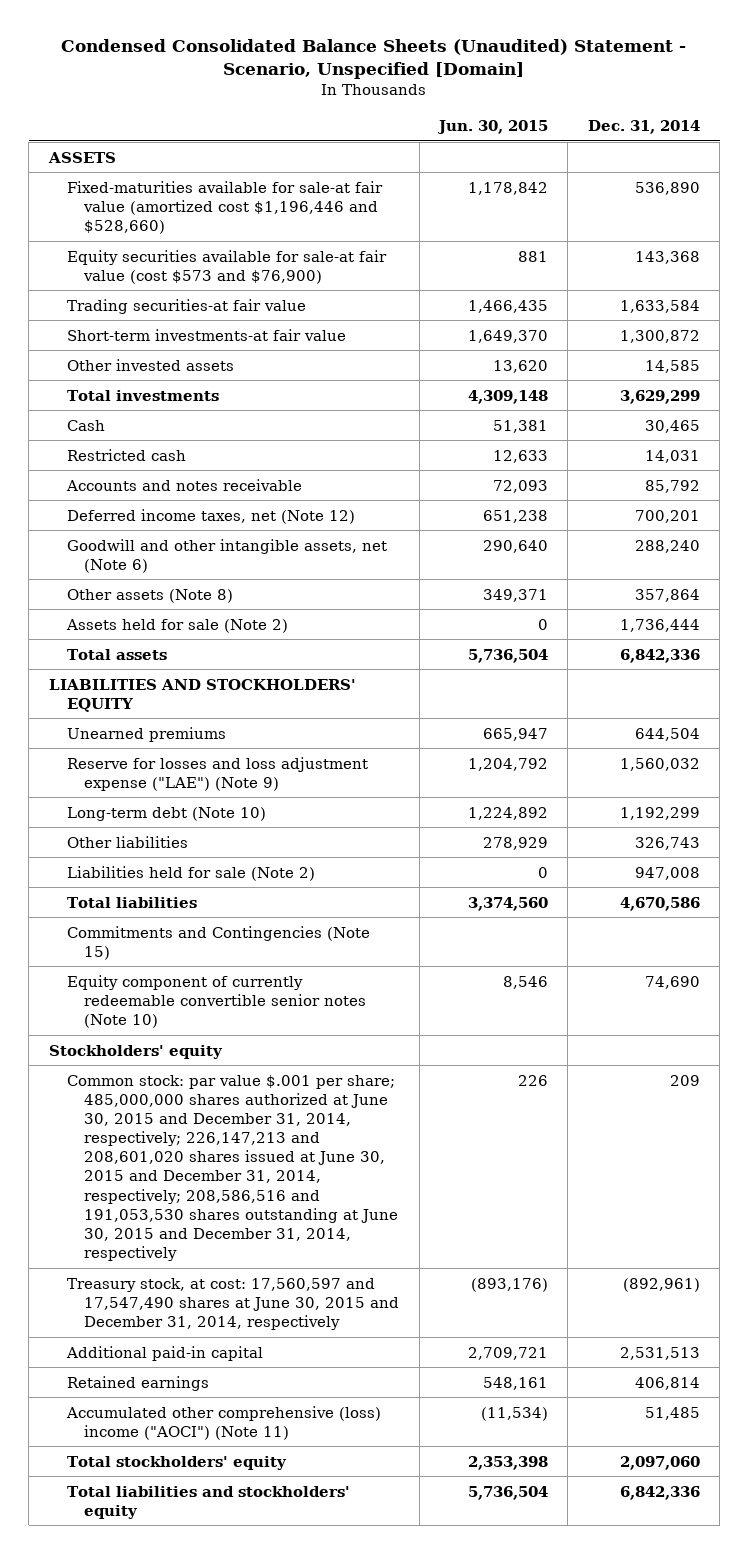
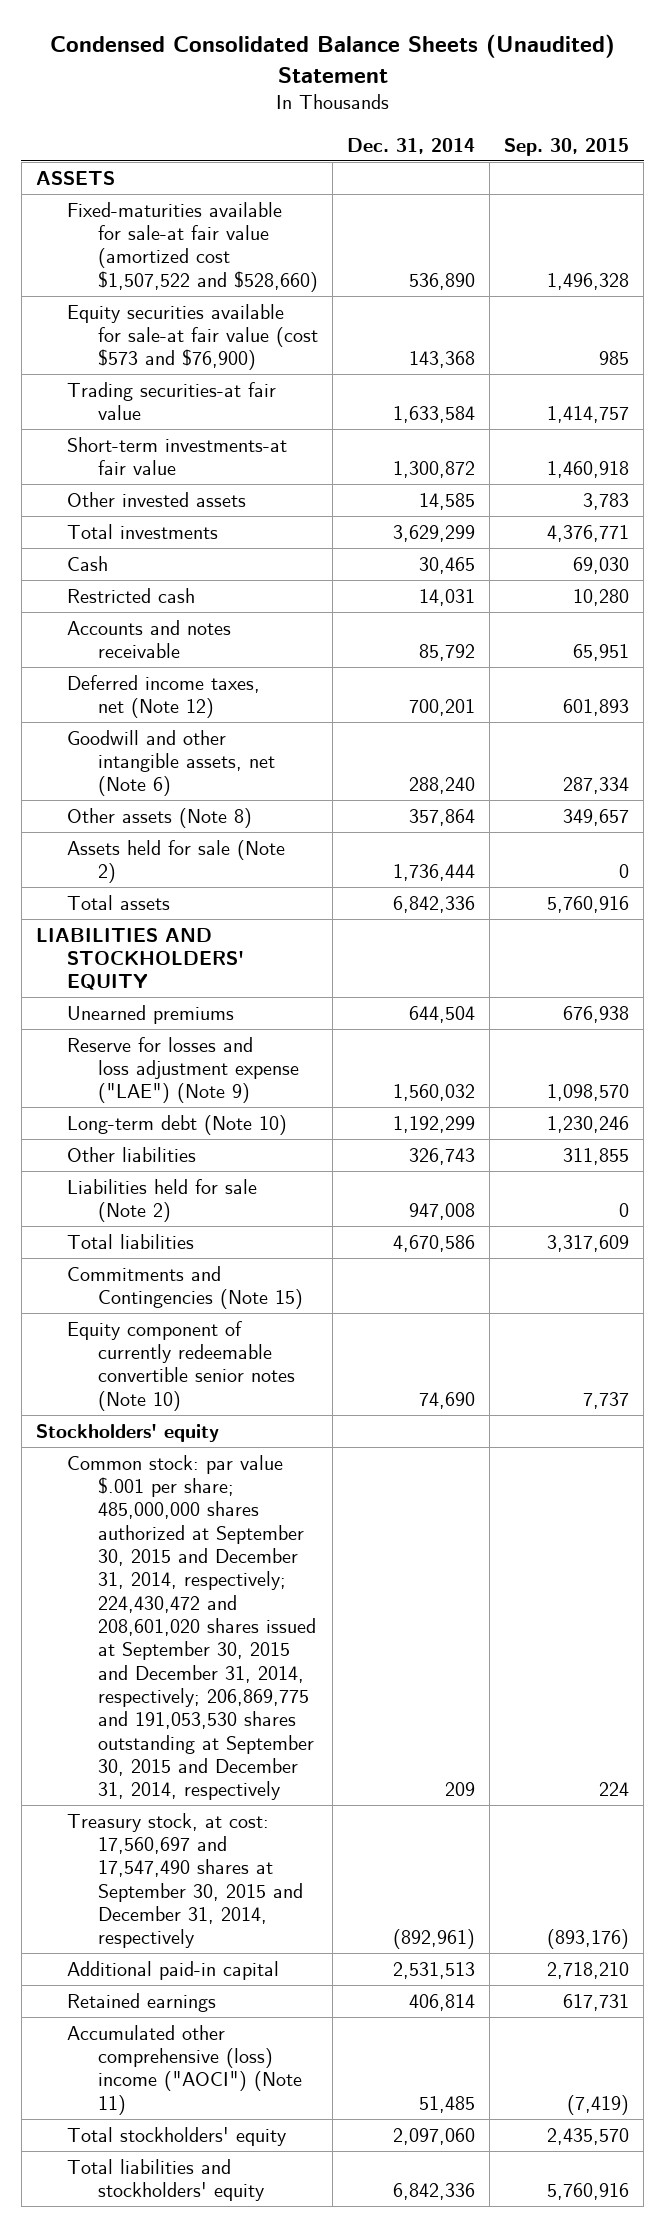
- Condensed Consolidated Balance Sheets (Unaudited) Statement - Scenario, Unspecified [Domain]
+ Condensed Consolidated Balance Sheets (Unaudited) Statement
- | Jun. 30, 2015 | Dec. 31, 2014
+ | Dec. 31, 2014 | Sep. 30, 2015
- Fixed-maturities available for sale-at fair value (amortized cost $1,196,446 and $528,660) | 1,178,842 | 536,890
+ Fixed-maturities available for sale-at fair value (amortized cost $1,507,522 and $528,660) | 536,890 | 1,496,328
- Common stock: par value $.001 per share; 485,000,000 shares authorized at June 30, 2015 and December 31, 2014, respectively; 226,147,213 and 208,601,020 shares issued at June 30, 2015 and December 31, 2014, respectively; 208,586,516 and 191,053,530 shares outstanding at June 30, 2015 and December 31, 2014, respectively | 226 | 209
- Treasury stock, at cost: 17,560,597 and 17,547,490 shares at June 30, 2015 and December 31, 2014, respectively | (893,176) | (892,961)
+ Common stock: par value $.001 per share; 485,000,000 shares authorized at September 30, 2015 and December 31, 2014, respectively; 224,430,472 and 208,601,020 shares issued at September 30, 2015 and December 31, 2014, respectively; 206,869,775 and 191,053,530 shares outstanding at September 30, 2015 and December 31, 2014, respectively | 209 | 224
+ Treasury stock, at cost: 17,560,697 and 17,547,490 shares at September 30, 2015 and December 31, 2014, respectively | (892,961) | (893,176)

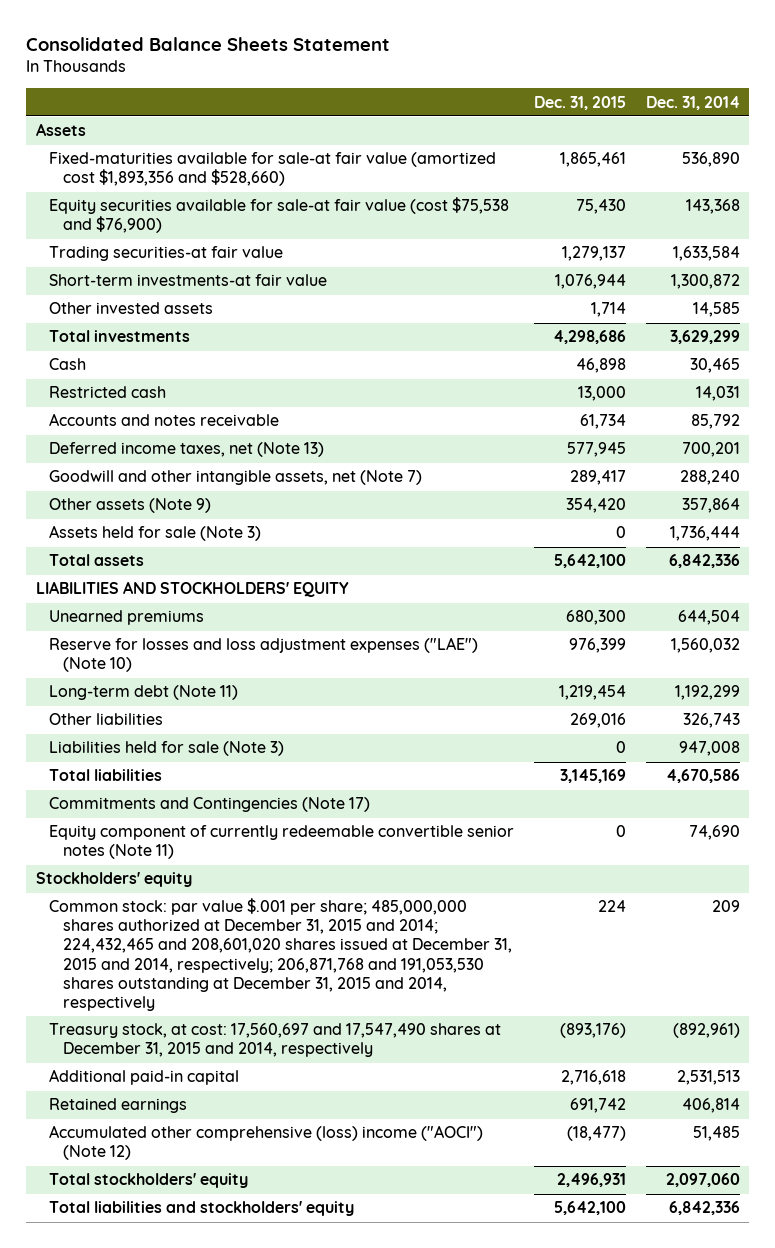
- Condensed Consolidated Balance Sheets (Unaudited) Statement
+ Consolidated Balance Sheets Statement
- | Dec. 31, 2014 | Sep. 30, 2015
+ | Dec. 31, 2015 | Dec. 31, 2014
- ASSETS
- Fixed-maturities available for sale-at fair value (amortized cost $1,507,522 and $528,660) | 536,890 | 1,496,328
- Equity securities available for sale-at fair value (cost $573 and $76,900) | 143,368 | 985
+ Assets
+ Fixed-maturities available for sale-at fair value (amortized cost $1,893,356 and $528,660) | 1,865,461 | 536,890
+ Equity securities available for sale-at fair value (cost $75,538 and $76,900) | 75,430 | 143,368
- Deferred income taxes, net (Note 12) | 700,201 | 601,893
- Goodwill and other intangible assets, net (Note 6) | 288,240 | 287,334
- Other assets (Note 8) | 357,864 | 349,657
- Assets held for sale (Note 2) | 1,736,444 | 0
+ Deferred income taxes, net (Note 13) | 577,945 | 700,201
+ Goodwill and other intangible assets, net (Note 7) | 289,417 | 288,240
+ Other assets (Note 9) | 354,420 | 357,864
+ Assets held for sale (Note 3) | 0 | 1,736,444
- Reserve for losses and loss adjustment expense ("LAE") (Note 9) | 1,560,032 | 1,098,570
- Long-term debt (Note 10) | 1,192,299 | 1,230,246
+ Reserve for losses and loss adjustment expenses ("LAE") (Note 10) | 976,399 | 1,560,032
+ Long-term debt (Note 11) | 1,219,454 | 1,192,299
- Liabilities held for sale (Note 2) | 947,008 | 0
+ Liabilities held for sale (Note 3) | 0 | 947,008
- Commitments and Contingencies (Note 15)
- Equity component of currently redeemable convertible senior notes (Note 10) | 74,690 | 7,737
+ Commitments and Contingencies (Note 17)
+ Equity component of currently redeemable convertible senior notes (Note 11) | 0 | 74,690
- Common stock: par value $.001 per share; 485,000,000 shares authorized at September 30, 2015 and December 31, 2014, respectively; 224,430,472 and 208,601,020 shares issued at September 30, 2015 and December 31, 2014, respectively; 206,869,775 and 191,053,530 shares outstanding at September 30, 2015 and December 31, 2014, respectively | 209 | 224
- Treasury stock, at cost: 17,560,697 and 17,547,490 shares at September 30, 2015 and December 31, 2014, respectively | (892,961) | (893,176)
+ Common stock: par value $.001 per share; 485,000,000 shares authorized at December 31, 2015 and 2014; 224,432,465 and 208,601,020 shares issued at December 31, 2015 and 2014, respectively; 206,871,768 and 191,053,530 shares outstanding at December 31, 2015 and 2014, respectively | 224 | 209
+ Treasury stock, at cost: 17,560,697 and 17,547,490 shares at December 31, 2015 and 2014, respectively | (893,176) | (892,961)
- Accumulated other comprehensive (loss) income ("AOCI") (Note 11) | 51,485 | (7,419)
+ Accumulated other comprehensive (loss) income ("AOCI") (Note 12) | (18,477) | 51,485

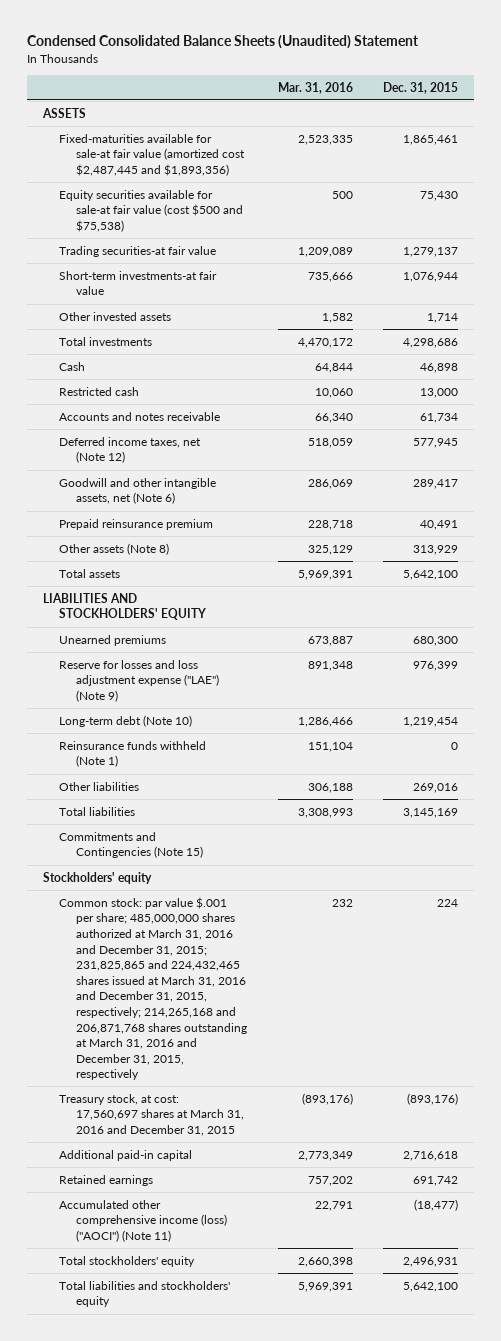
- Consolidated Balance Sheets Statement
+ Condensed Consolidated Balance Sheets (Unaudited) Statement
- | Dec. 31, 2015 | Dec. 31, 2014
+ | Mar. 31, 2016 | Dec. 31, 2015
- Assets
- Fixed-maturities available for sale-at fair value (amortized cost $1,893,356 and $528,660) | 1,865,461 | 536,890
- Equity securities available for sale-at fair value (cost $75,538 and $76,900) | 75,430 | 143,368
+ ASSETS
+ Fixed-maturities available for sale-at fair value (amortized cost $2,487,445 and $1,893,356) | 2,523,335 | 1,865,461
+ Equity securities available for sale-at fair value (cost $500 and $75,538) | 500 | 75,430
- Deferred income taxes, net (Note 13) | 577,945 | 700,201
- Goodwill and other intangible assets, net (Note 7) | 289,417 | 288,240
- Other assets (Note 9) | 354,420 | 357,864
- Assets held for sale (Note 3) | 0 | 1,736,444
+ Deferred income taxes, net (Note 12) | 518,059 | 577,945
+ Goodwill and other intangible assets, net (Note 6) | 286,069 | 289,417
+ Prepaid reinsurance premium | 228,718 | 40,491
+ Other assets (Note 8) | 325,129 | 313,929
- Reserve for losses and loss adjustment expenses ("LAE") (Note 10) | 976,399 | 1,560,032
- Long-term debt (Note 11) | 1,219,454 | 1,192,299
+ Reserve for losses and loss adjustment expense ("LAE") (Note 9) | 891,348 | 976,399
+ Long-term debt (Note 10) | 1,286,466 | 1,219,454
+ Reinsurance funds withheld (Note 1) | 151,104 | 0
- Liabilities held for sale (Note 3) | 0 | 947,008
- Commitments and Contingencies (Note 17)
- Equity component of currently redeemable convertible senior notes (Note 11) | 0 | 74,690
+ Commitments and Contingencies (Note 15)
- Common stock: par value $.001 per share; 485,000,000 shares authorized at December 31, 2015 and 2014; 224,432,465 and 208,601,020 shares issued at December 31, 2015 and 2014, respectively; 206,871,768 and 191,053,530 shares outstanding at December 31, 2015 and 2014, respectively | 224 | 209
- Treasury stock, at cost: 17,560,697 and 17,547,490 shares at December 31, 2015 and 2014, respectively | (893,176) | (892,961)
+ Common stock: par value $.001 per share; 485,000,000 shares authorized at March 31, 2016 and December 31, 2015; 231,825,865 and 224,432,465 shares issued at March 31, 2016 and December 31, 2015, respectively; 214,265,168 and 206,871,768 shares outstanding at March 31, 2016 and December 31, 2015, respectively | 232 | 224
+ Treasury stock, at cost: 17,560,697 shares at March 31, 2016 and December 31, 2015 | (893,176) | (893,176)
- Accumulated other comprehensive (loss) income ("AOCI") (Note 12) | (18,477) | 51,485
+ Accumulated other comprehensive income (loss) ("AOCI") (Note 11) | 22,791 | (18,477)

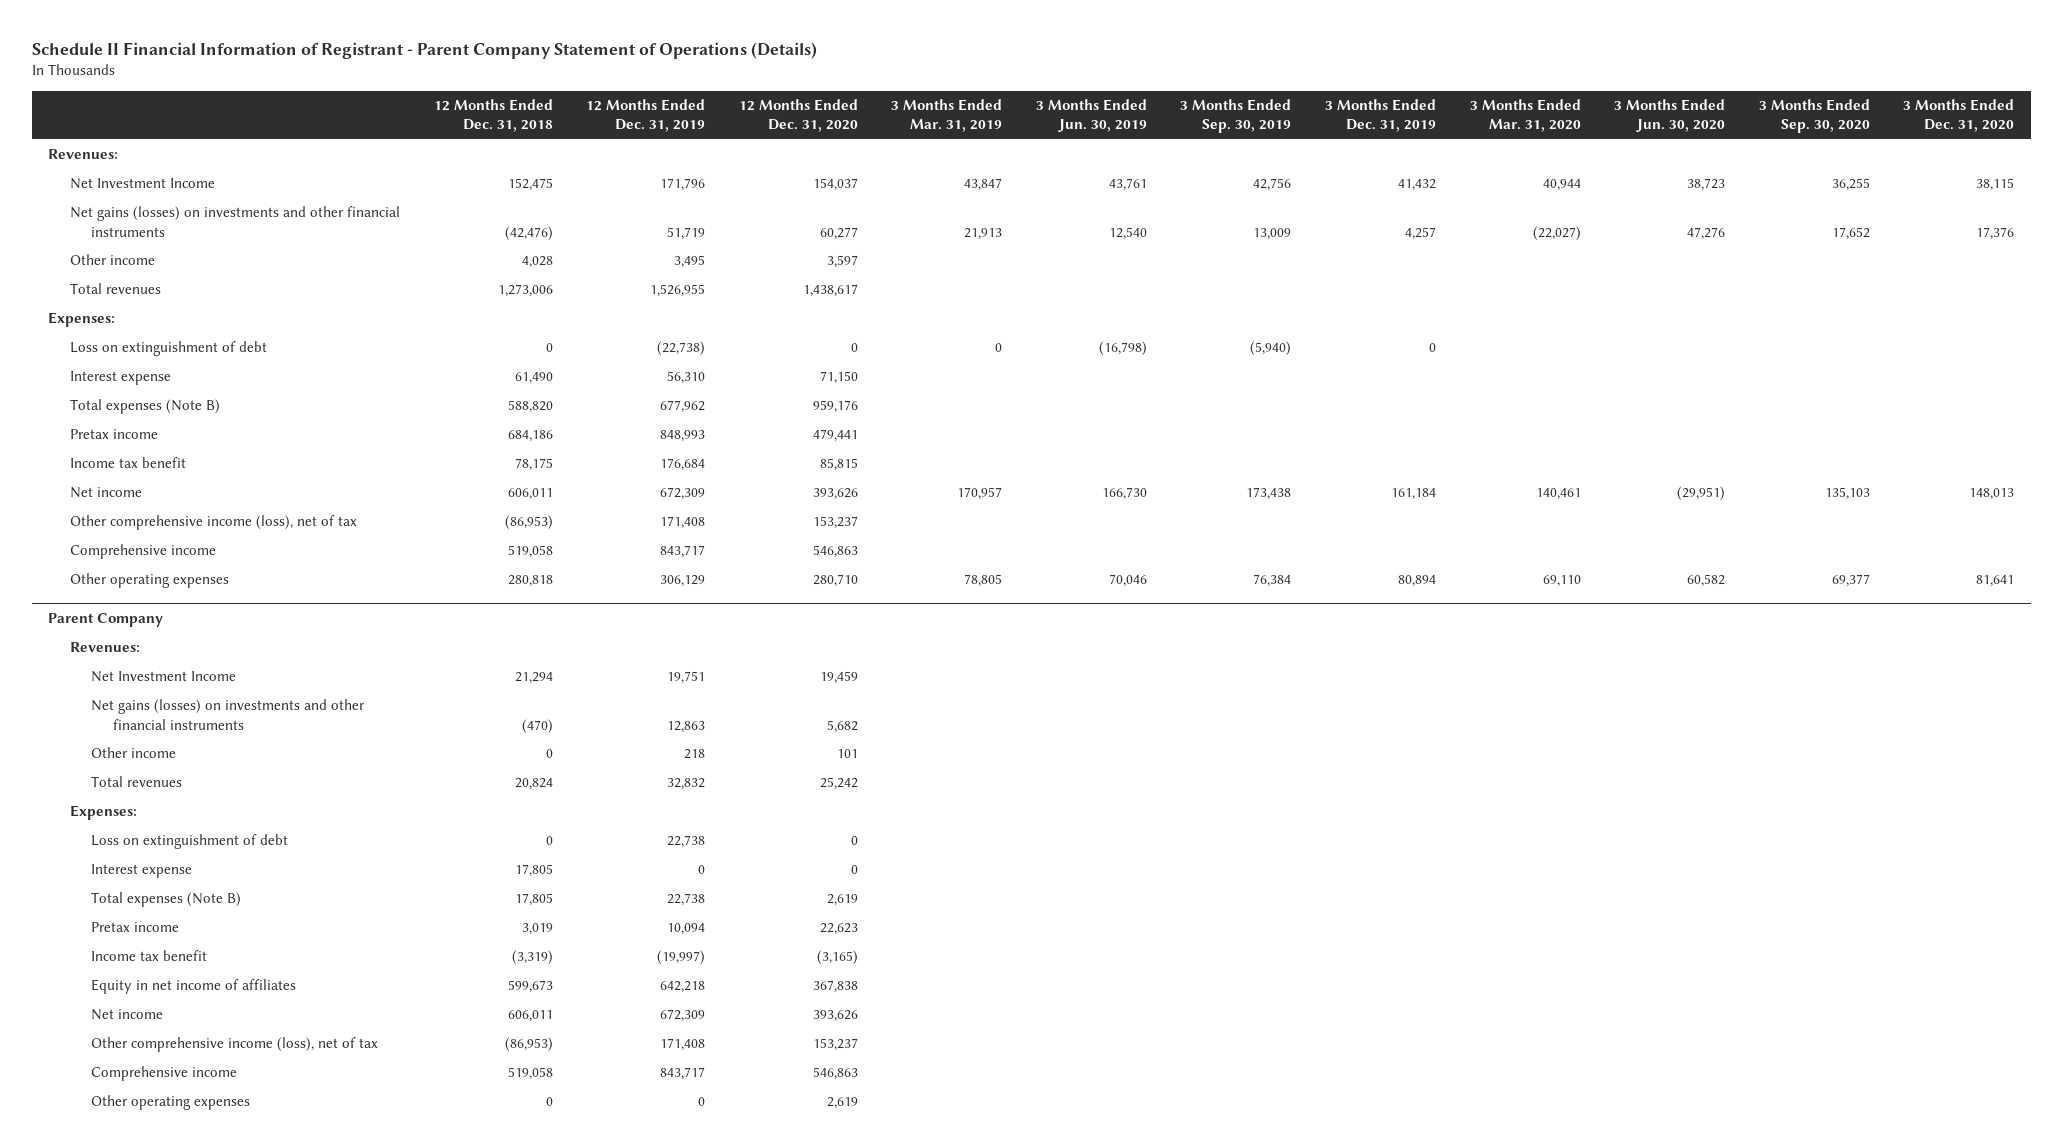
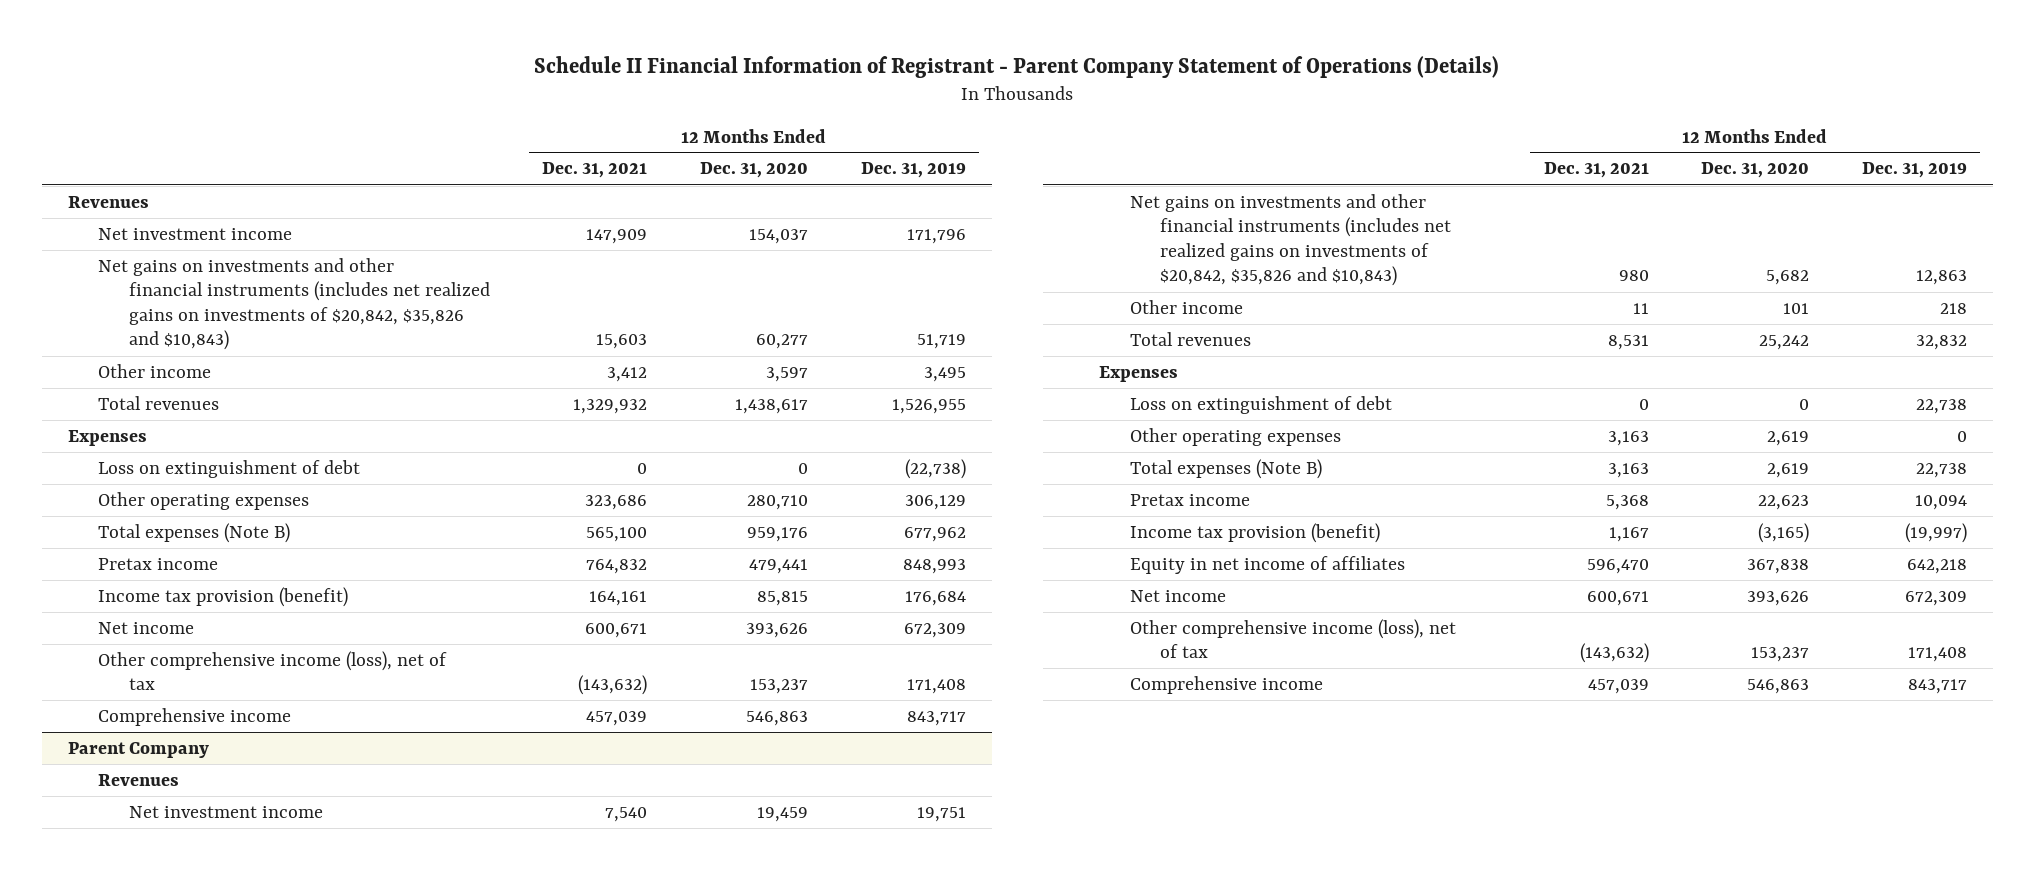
- | 12 Months Ended Dec. 31, 2018 | 12 Months Ended Dec. 31, 2019 | 12 Months Ended Dec. 31, 2020 | 3 Months Ended Mar. 31, 2019 | 3 Months Ended Jun. 30, 2019 | 3 Months Ended Sep. 30, 2019 | 3 Months Ended Dec. 31, 2019 | 3 Months Ended Mar. 31, 2020 | 3 Months Ended Jun. 30, 2020 | 3 Months Ended Sep. 30, 2020 | 3 Months Ended Dec. 31, 2020
+ | 12 Months Ended Dec. 31, 2021 | 12 Months Ended Dec. 31, 2020 | 12 Months Ended Dec. 31, 2019
- Revenues:
- Net Investment Income | 152,475 | 171,796 | 154,037 | 43,847 | 43,761 | 42,756 | 41,432 | 40,944 | 38,723 | 36,255 | 38,115
- Net gains (losses) on investments and other financial instruments | (42,476) | 51,719 | 60,277 | 21,913 | 12,540 | 13,009 | 4,257 | (22,027) | 47,276 | 17,652 | 17,376
+ Revenues
+ Net investment income | 147,909 | 154,037 | 171,796
+ Net gains on investments and other financial instruments (includes net realized gains on investments of $20,842, $35,826 and $10,843) | 15,603 | 60,277 | 51,719
- Expenses:
+ Expenses
- Interest expense | 61,490 | 56,310 | 71,150 | | | | | | | |
moved up: Other operating expenses | 323,686 | 280,710 | 306,129
- Income tax benefit | 78,175 | 176,684 | 85,815 | | | | | | | |
+ Income tax provision (benefit) | 164,161 | 85,815 | 176,684
@ Parent Company
- Revenues:
- Net Investment Income | 21,294 | 19,751 | 19,459 | | | | | | | |
- Net gains (losses) on investments and other financial instruments | (470) | 12,863 | 5,682 | | | | | | | |
+ Revenues
+ Net investment income | 7,540 | 19,459 | 19,751
+ Net gains on investments and other financial instruments (includes net realized gains on investments of $20,842, $35,826 and $10,843) | 980 | 5,682 | 12,863
- Expenses:
+ Expenses
- Interest expense | 17,805 | 0 | 0 | | | | | | | |
moved up: Other operating expenses | 3,163 | 2,619 | 0
- Income tax benefit | (3,319) | (19,997) | (3,165) | | | | | | | |
+ Income tax provision (benefit) | 1,167 | (3,165) | (19,997)

